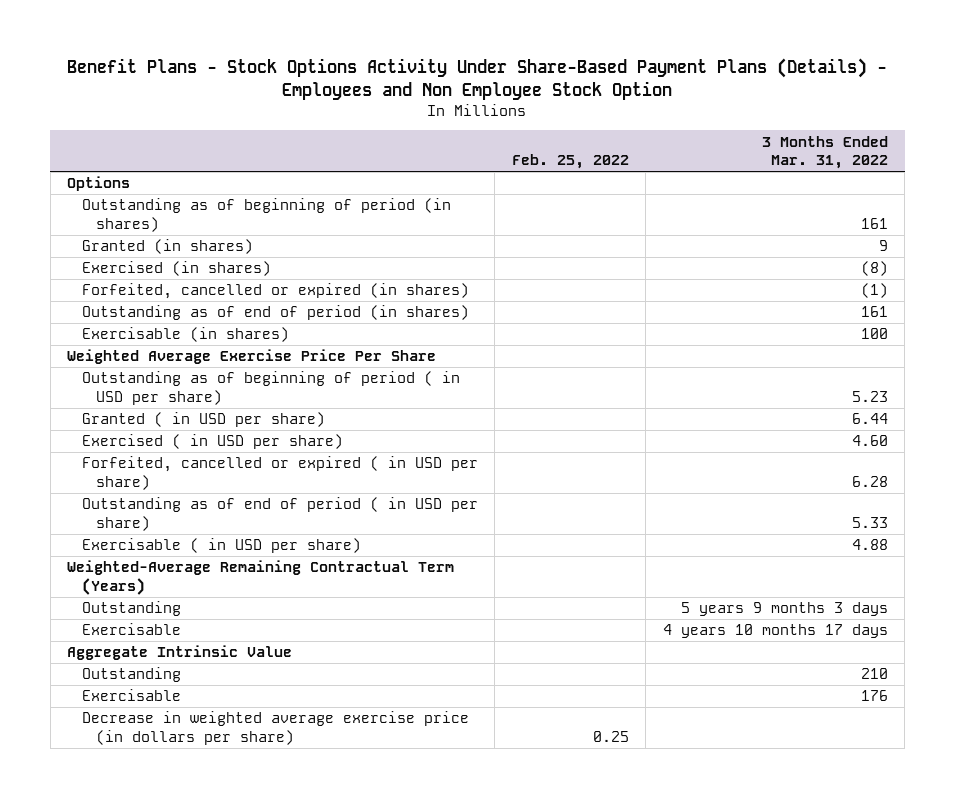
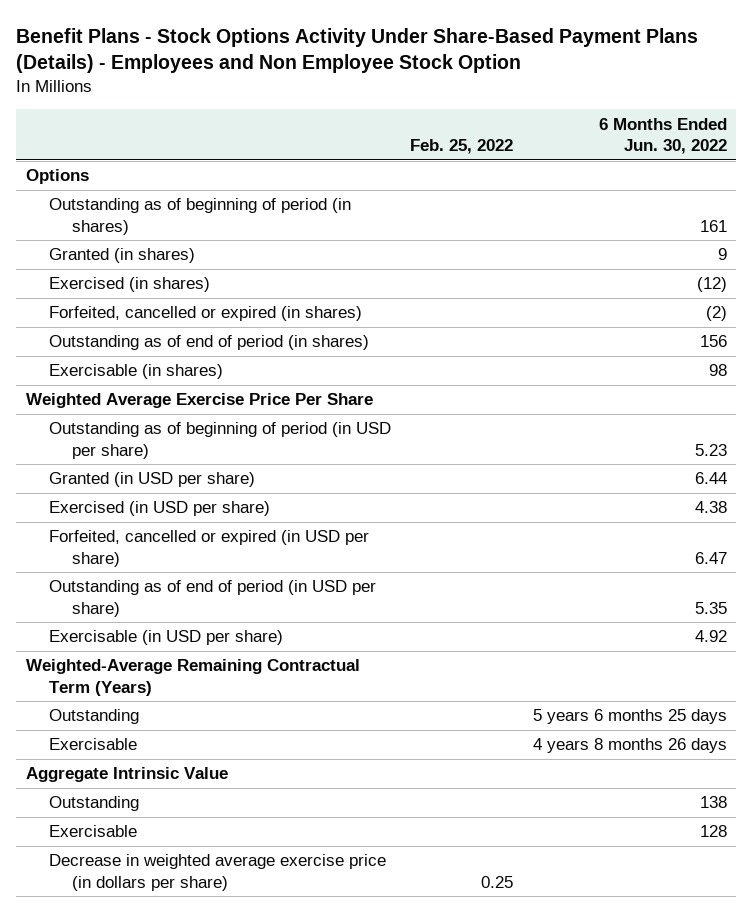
- | Feb. 25, 2022 | 3 Months Ended Mar. 31, 2022
+ | Feb. 25, 2022 | 6 Months Ended Jun. 30, 2022
- Outstanding as of beginning of period ( in USD per share) | | 5.23
- Granted ( in USD per share) | | 6.44
- Exercised ( in USD per share) | | 4.60
- Forfeited, cancelled or expired ( in USD per share) | | 6.28
- Outstanding as of end of period ( in USD per share) | | 5.33
- Exercisable ( in USD per share) | | 4.88
+ Outstanding as of beginning of period (in USD per share) | | 5.23
+ Granted (in USD per share) | | 6.44
+ Exercised (in USD per share) | | 4.38
+ Forfeited, cancelled or expired (in USD per share) | | 6.47
+ Outstanding as of end of period (in USD per share) | | 5.35
+ Exercisable (in USD per share) | | 4.92

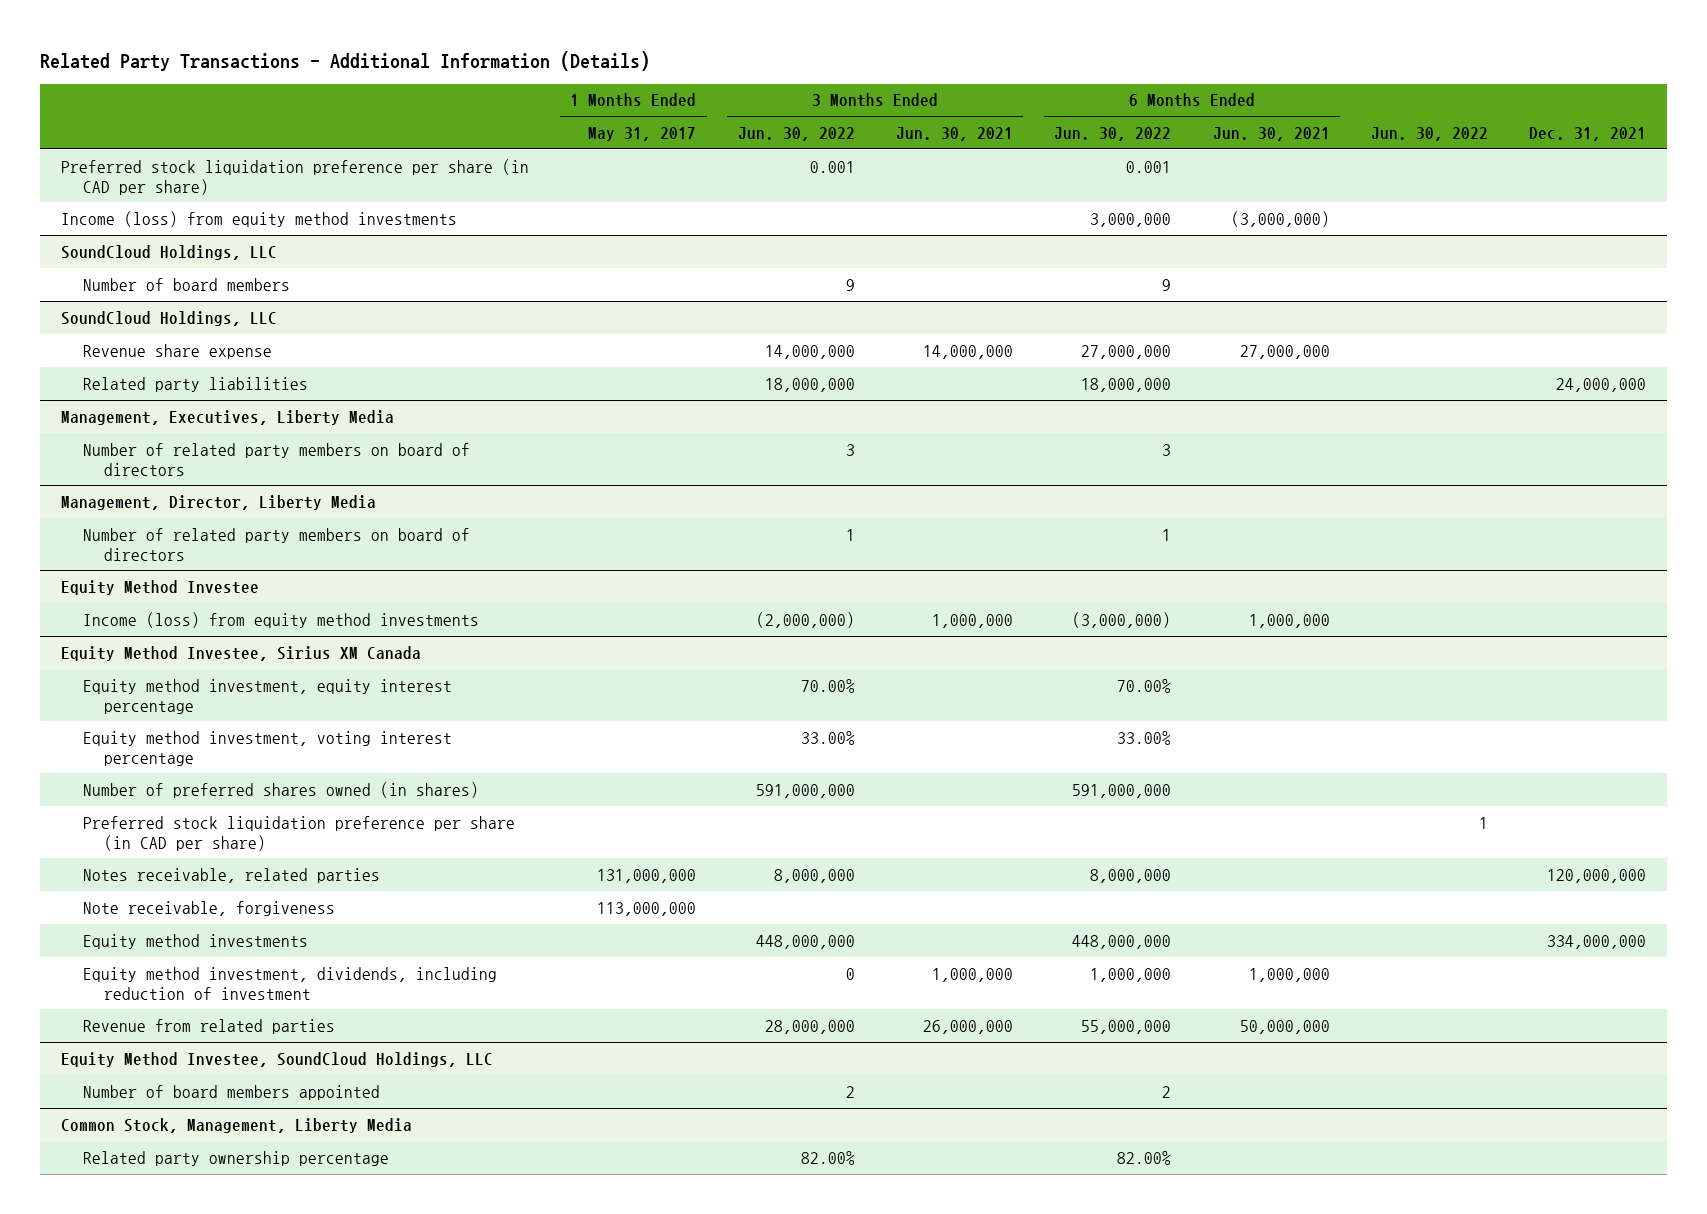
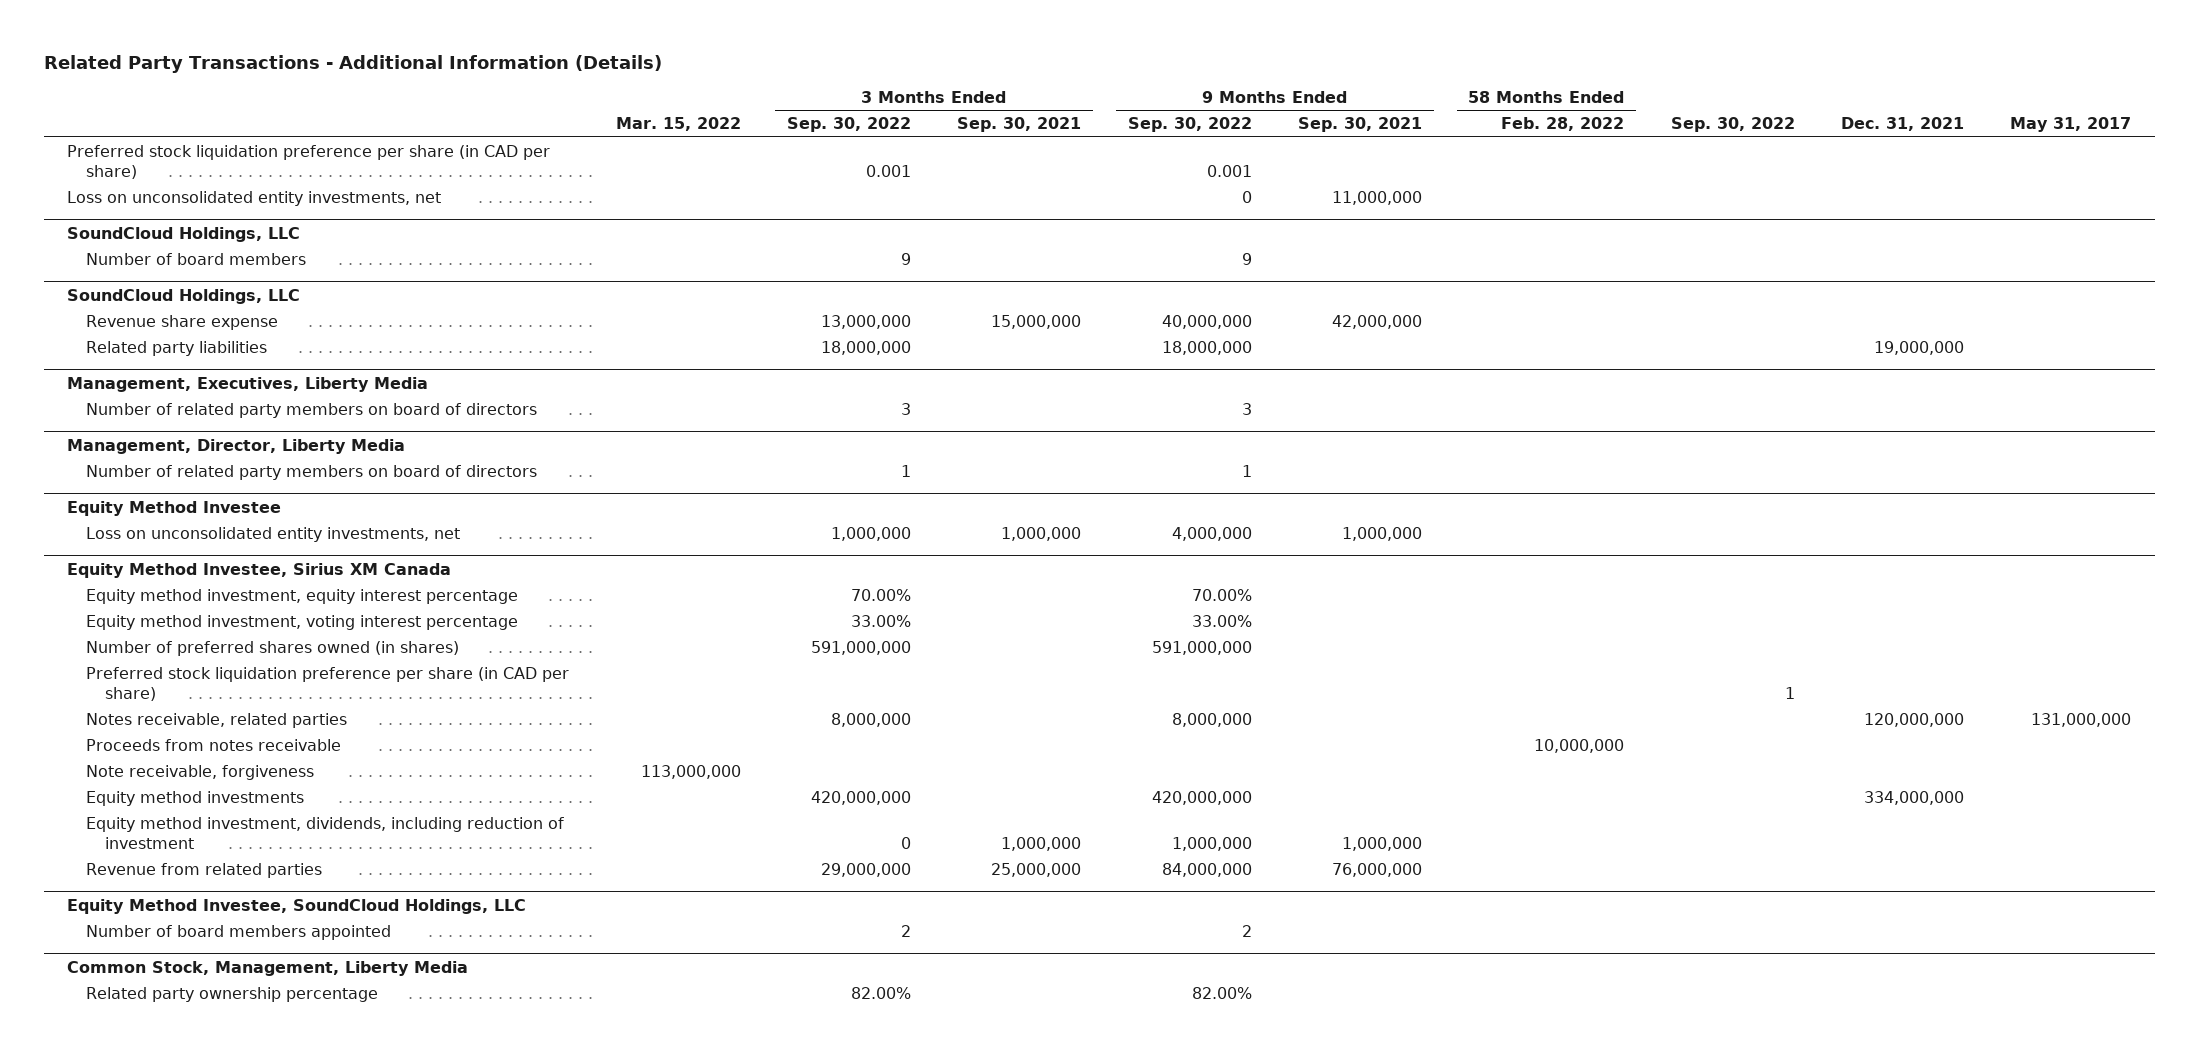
- | 1 Months Ended May 31, 2017 | 3 Months Ended Jun. 30, 2022 | 3 Months Ended Jun. 30, 2021 | 6 Months Ended Jun. 30, 2022 | 6 Months Ended Jun. 30, 2021 | Jun. 30, 2022 | Dec. 31, 2021
+ | Mar. 15, 2022 | 3 Months Ended Sep. 30, 2022 | 3 Months Ended Sep. 30, 2021 | 9 Months Ended Sep. 30, 2022 | 9 Months Ended Sep. 30, 2021 | 58 Months Ended Feb. 28, 2022 | Sep. 30, 2022 | Dec. 31, 2021 | May 31, 2017
- Income (loss) from equity method investments | | | | 3,000,000 | (3,000,000) | |
+ Loss on unconsolidated entity investments, net | | | | 0 | 11,000,000 | | | |
@ SoundCloud Holdings, LLC
- Related party liabilities | | 18,000,000 | | 18,000,000 | | | 24,000,000
+ Related party liabilities | | 18,000,000 | | 18,000,000 | | | | 19,000,000 |
@ Equity Method Investee
- Income (loss) from equity method investments | | (2,000,000) | 1,000,000 | (3,000,000) | 1,000,000 | |
+ Loss on unconsolidated entity investments, net | | 1,000,000 | 1,000,000 | 4,000,000 | 1,000,000 | | | |
@ Equity Method Investee, Sirius XM Canada
+ Proceeds from notes receivable | | | | | | 10,000,000 | | |

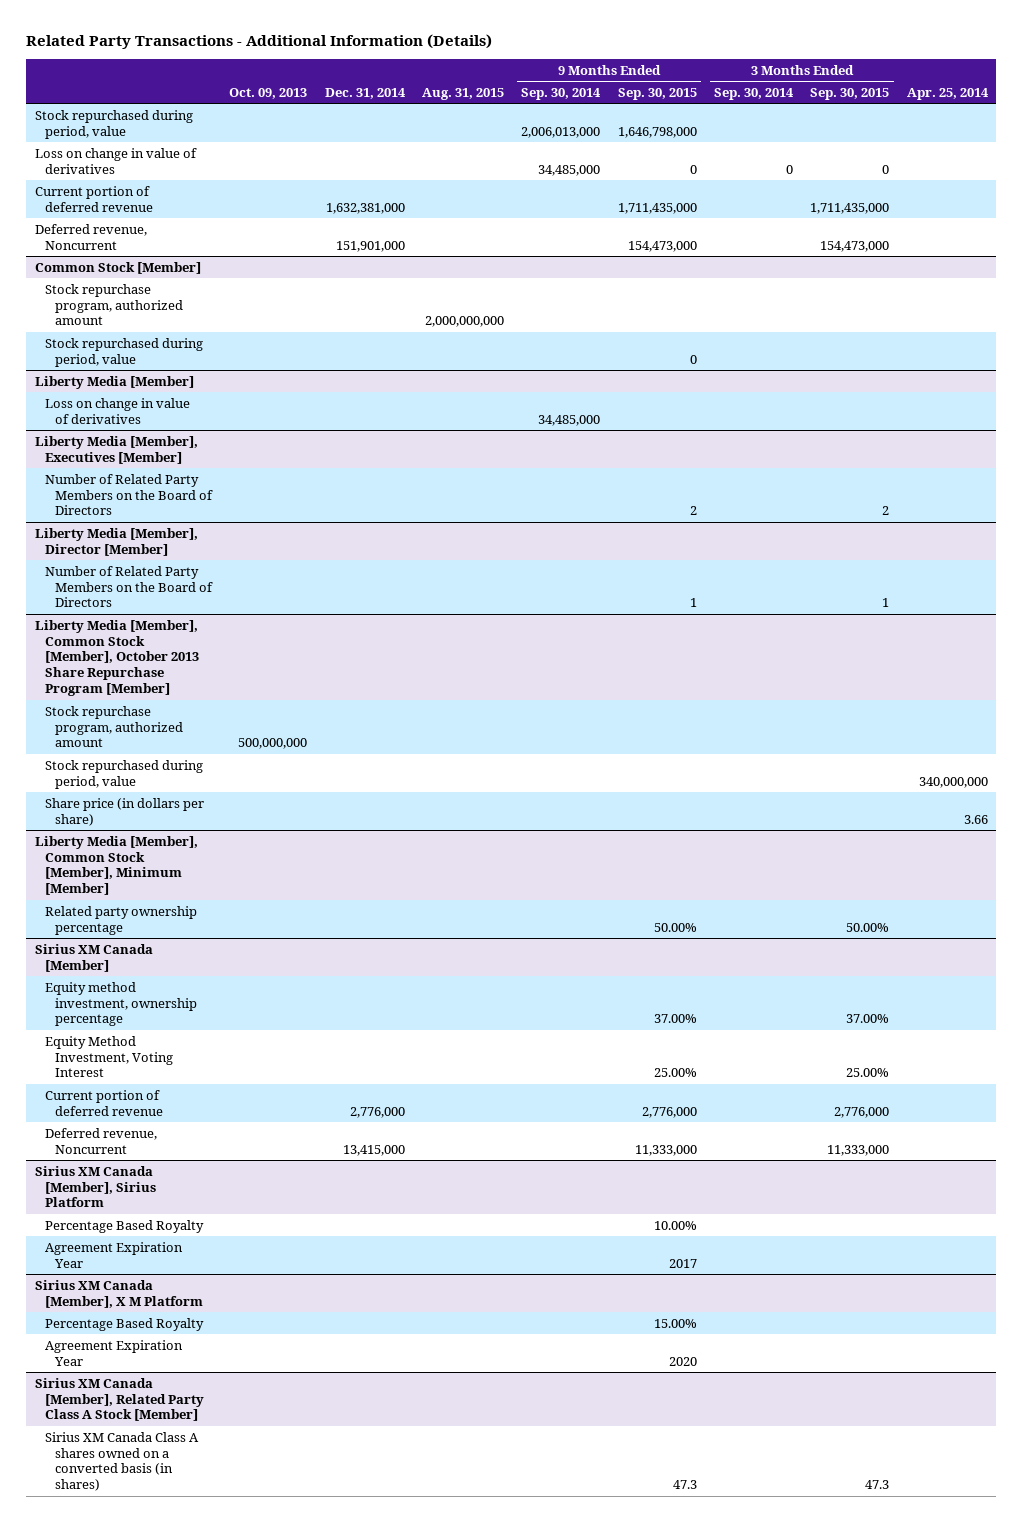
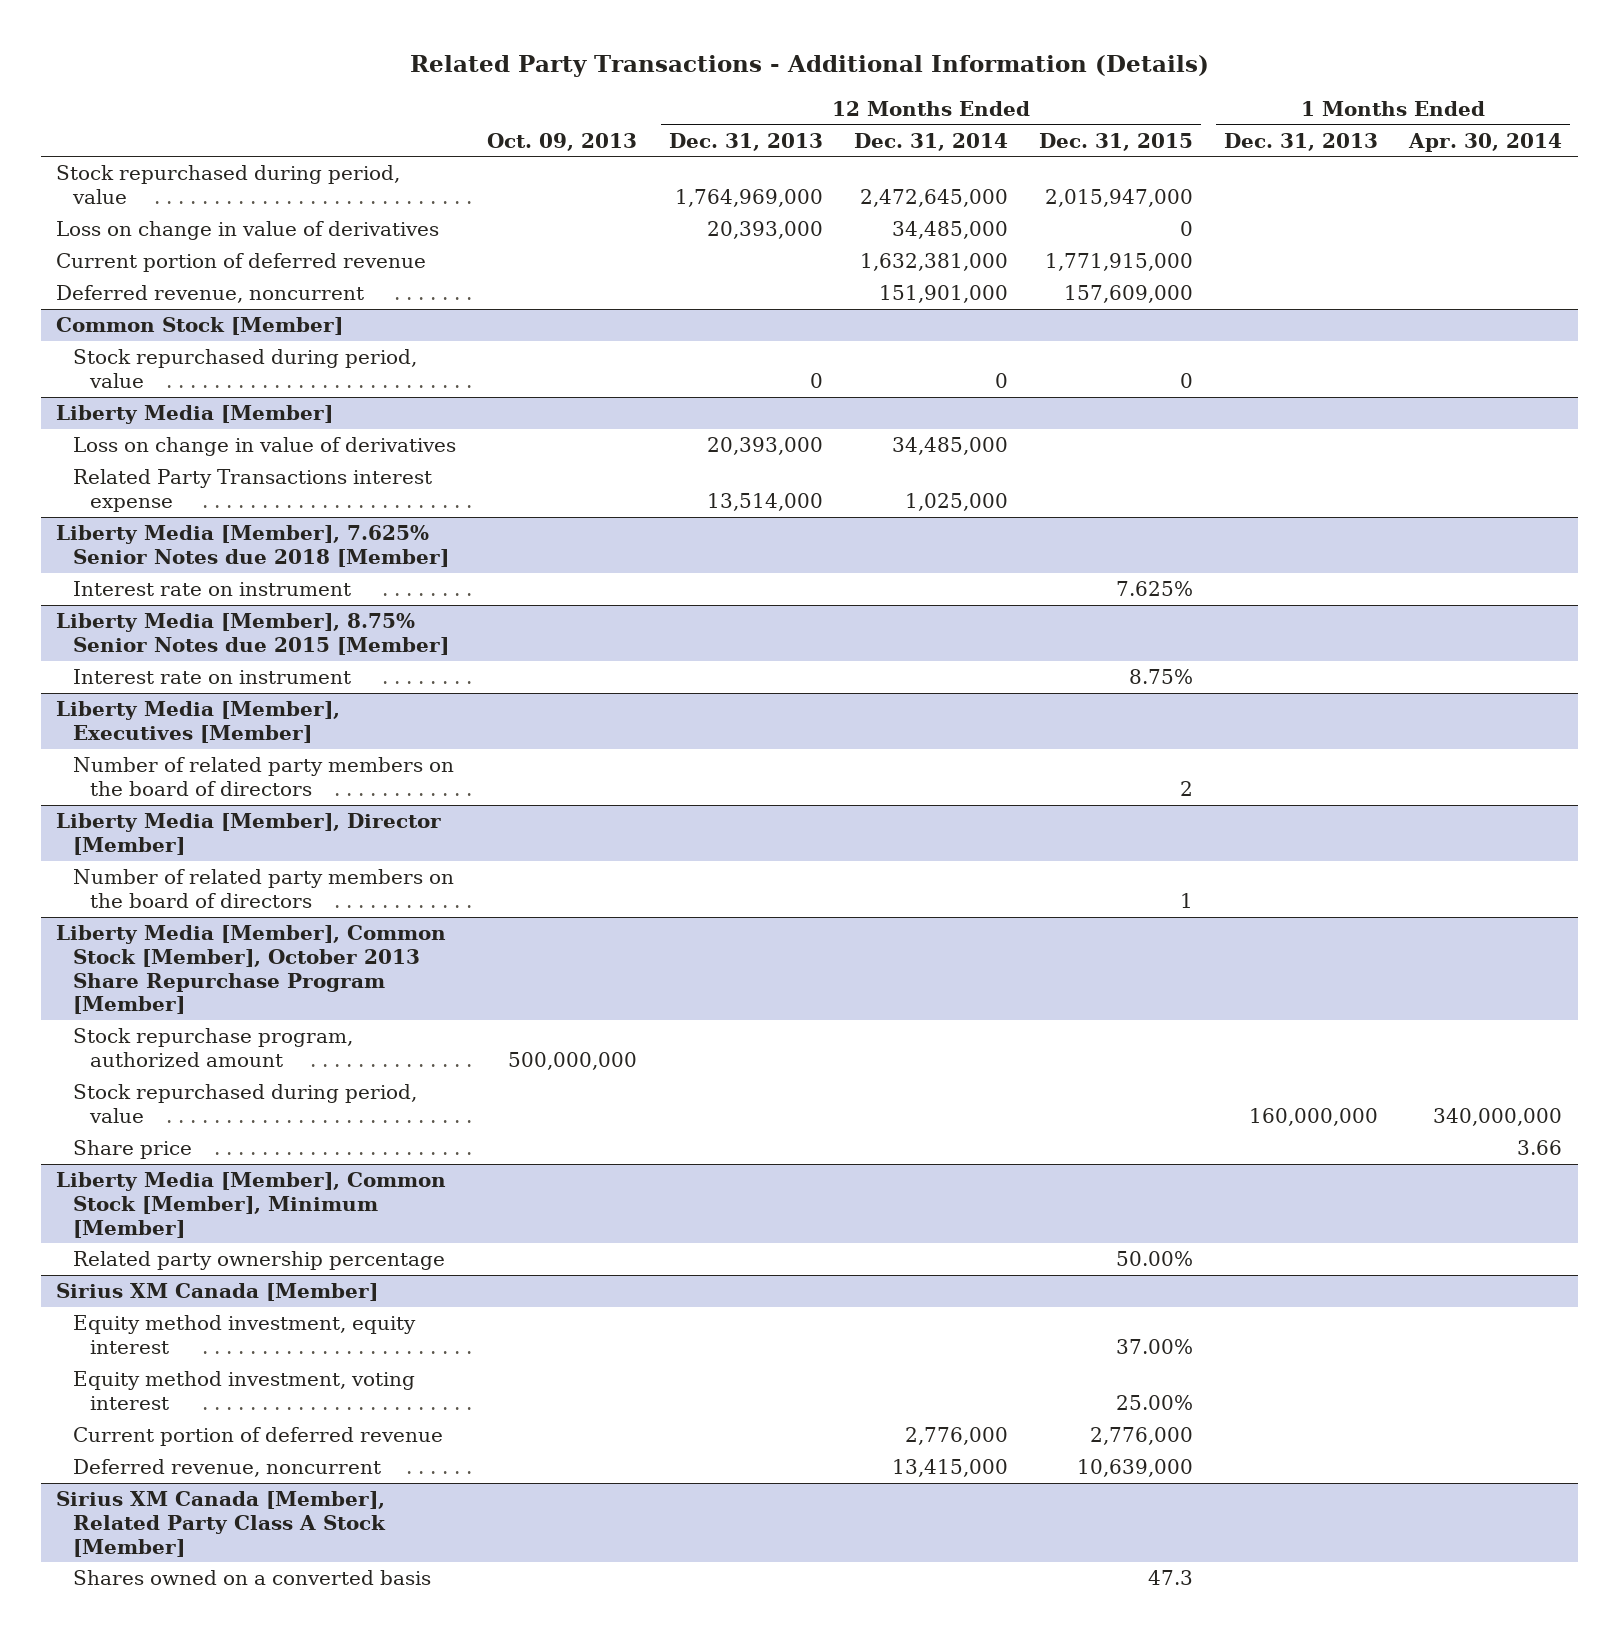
- | Oct. 09, 2013 | Dec. 31, 2014 | Aug. 31, 2015 | 9 Months Ended Sep. 30, 2014 | 9 Months Ended Sep. 30, 2015 | 3 Months Ended Sep. 30, 2014 | 3 Months Ended Sep. 30, 2015 | Apr. 25, 2014
+ | Oct. 09, 2013 | 12 Months Ended Dec. 31, 2013 | 12 Months Ended Dec. 31, 2014 | 12 Months Ended Dec. 31, 2015 | 1 Months Ended Dec. 31, 2013 | 1 Months Ended Apr. 30, 2014
- Deferred revenue, Noncurrent | | 151,901,000 | | | 154,473,000 | | 154,473,000 |
+ Deferred revenue, noncurrent | | | 151,901,000 | 157,609,000 | |
@ Common Stock [Member]
- Stock repurchase program, authorized amount | | | 2,000,000,000 | | | | |
@ Liberty Media [Member]
+ Related Party Transactions interest expense | | 13,514,000 | 1,025,000 | | |
+ Liberty Media [Member], 7.625% Senior Notes due 2018 [Member]
+ Interest rate on instrument | | | | 7.625% | |
+ Liberty Media [Member], 8.75% Senior Notes due 2015 [Member]
+ Interest rate on instrument | | | | 8.75% | |
@ Liberty Media [Member], Executives [Member]
- Number of Related Party Members on the Board of Directors | | | | | 2 | | 2 |
+ Number of related party members on the board of directors | | | | 2 | |
@ Liberty Media [Member], Director [Member]
- Number of Related Party Members on the Board of Directors | | | | | 1 | | 1 |
+ Number of related party members on the board of directors | | | | 1 | |
@ Liberty Media [Member], Common Stock [Member], October 2013 Share Repurchase Program [Member]
- Share price (in dollars per share) | | | | | | | | 3.66
+ Share price | | | | | | 3.66
@ Sirius XM Canada [Member]
- Equity method investment, ownership percentage | | | | | 37.00% | | 37.00% |
- Equity Method Investment, Voting Interest | | | | | 25.00% | | 25.00% |
+ Equity method investment, equity interest | | | | 37.00% | |
+ Equity method investment, voting interest | | | | 25.00% | |
- Deferred revenue, Noncurrent | | 13,415,000 | | | 11,333,000 | | 11,333,000 |
- Sirius XM Canada [Member], Sirius Platform
- Percentage Based Royalty | | | | | 10.00% | | |
- Agreement Expiration Year | | | | | 2017 | | |
- Sirius XM Canada [Member], X M Platform
- Percentage Based Royalty | | | | | 15.00% | | |
- Agreement Expiration Year | | | | | 2020 | | |
@ Sirius XM Canada [Member]
+ Deferred revenue, noncurrent | | | 13,415,000 | 10,639,000 | |
@ Sirius XM Canada [Member], Related Party Class A Stock [Member]
- Sirius XM Canada Class A shares owned on a converted basis (in shares) | | | | | 47.3 | | 47.3 |
+ Shares owned on a converted basis | | | | 47.3 | |

